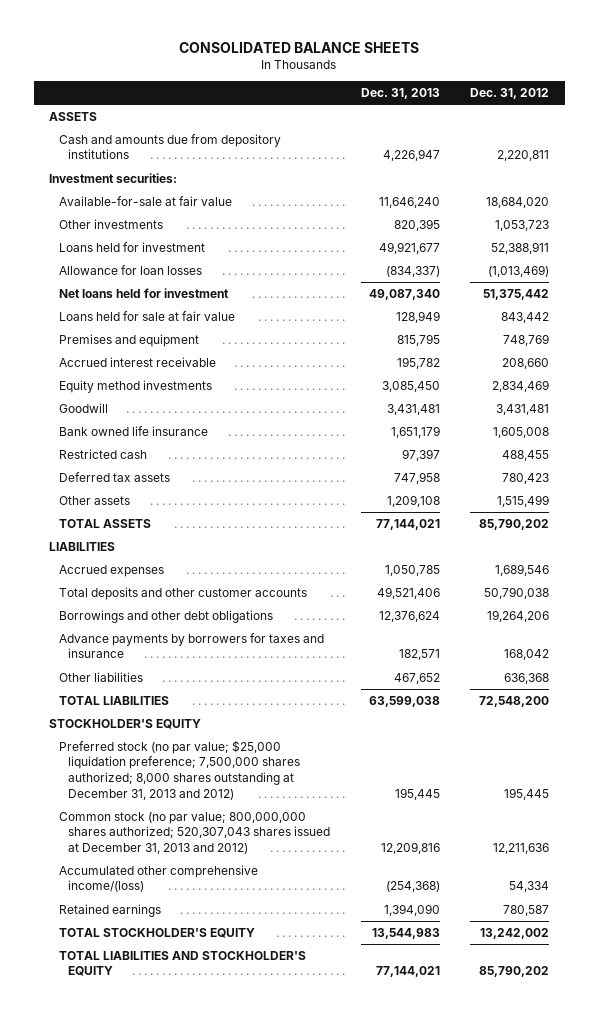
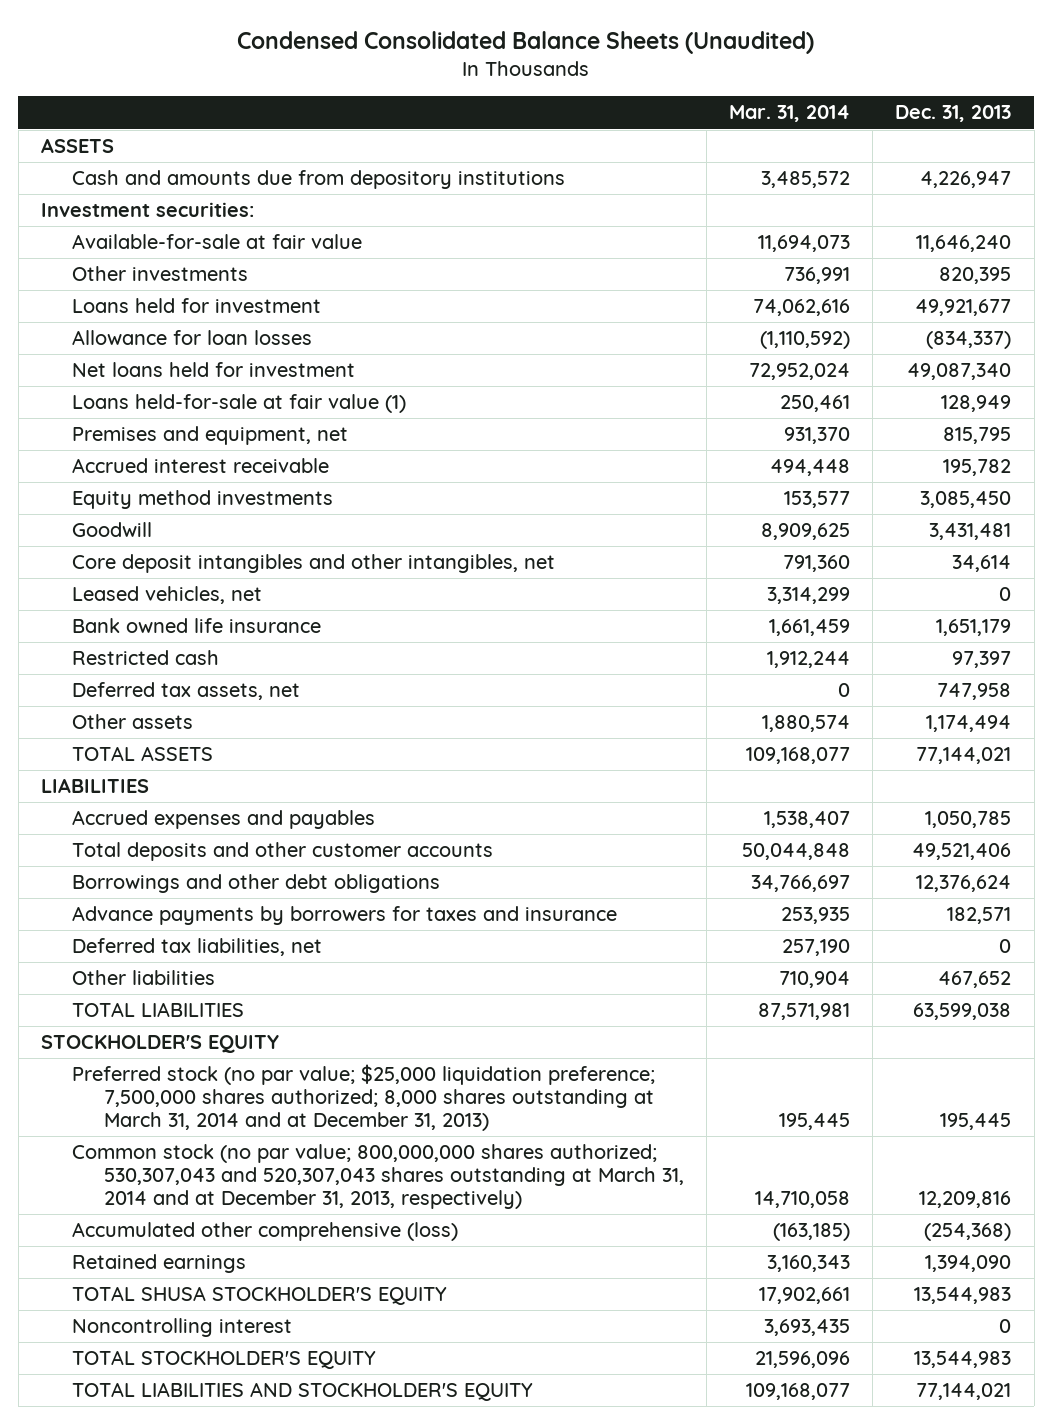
- CONSOLIDATED BALANCE SHEETS
+ Condensed Consolidated Balance Sheets (Unaudited)
- | Dec. 31, 2013 | Dec. 31, 2012
+ | Mar. 31, 2014 | Dec. 31, 2013
- Loans held for sale at fair value | 128,949 | 843,442
- Premises and equipment | 815,795 | 748,769
+ Loans held-for-sale at fair value (1) | 250,461 | 128,949
+ Premises and equipment, net | 931,370 | 815,795
+ Core deposit intangibles and other intangibles, net | 791,360 | 34,614
+ Leased vehicles, net | 3,314,299 | 0
- Deferred tax assets | 747,958 | 780,423
- Other assets | 1,209,108 | 1,515,499
+ Deferred tax assets, net | 0 | 747,958
+ Other assets | 1,880,574 | 1,174,494
- Accrued expenses | 1,050,785 | 1,689,546
+ Accrued expenses and payables | 1,538,407 | 1,050,785
+ Deferred tax liabilities, net | 257,190 | 0
- Preferred stock (no par value; $25,000 liquidation preference; 7,500,000 shares authorized; 8,000 shares outstanding at December 31, 2013 and 2012) | 195,445 | 195,445
- Common stock (no par value; 800,000,000 shares authorized; 520,307,043 shares issued at December 31, 2013 and 2012) | 12,209,816 | 12,211,636
- Accumulated other comprehensive income/(loss) | (254,368) | 54,334
+ Preferred stock (no par value; $25,000 liquidation preference; 7,500,000 shares authorized; 8,000 shares outstanding at March 31, 2014 and at December 31, 2013) | 195,445 | 195,445
+ Common stock (no par value; 800,000,000 shares authorized; 530,307,043 and 520,307,043 shares outstanding at March 31, 2014 and at December 31, 2013, respectively) | 14,710,058 | 12,209,816
+ Accumulated other comprehensive (loss) | (163,185) | (254,368)
+ TOTAL SHUSA STOCKHOLDER'S EQUITY | 17,902,661 | 13,544,983
+ Noncontrolling interest | 3,693,435 | 0

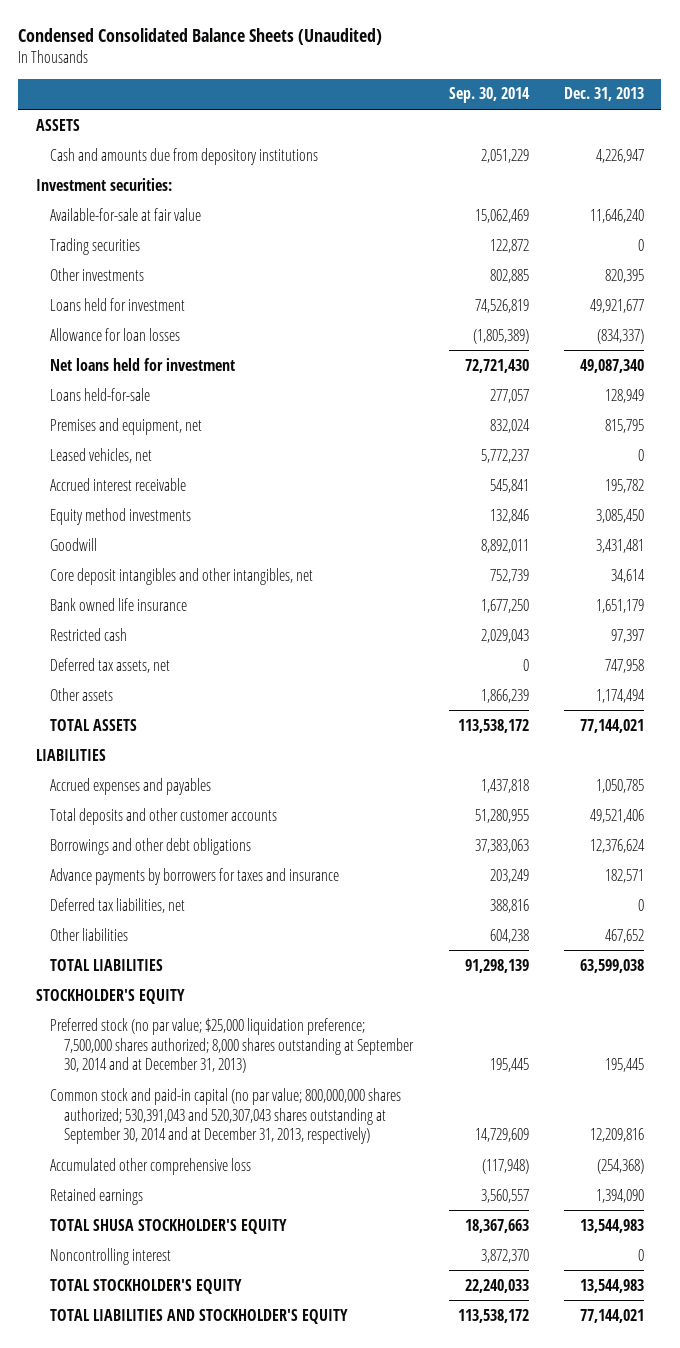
- | Mar. 31, 2014 | Dec. 31, 2013
+ | Sep. 30, 2014 | Dec. 31, 2013
+ Trading securities | 122,872 | 0
- Loans held-for-sale at fair value (1) | 250,461 | 128,949
+ Loans held-for-sale | 277,057 | 128,949
moved up: Leased vehicles, net | 5,772,237 | 0
- Preferred stock (no par value; $25,000 liquidation preference; 7,500,000 shares authorized; 8,000 shares outstanding at March 31, 2014 and at December 31, 2013) | 195,445 | 195,445
- Common stock (no par value; 800,000,000 shares authorized; 530,307,043 and 520,307,043 shares outstanding at March 31, 2014 and at December 31, 2013, respectively) | 14,710,058 | 12,209,816
- Accumulated other comprehensive (loss) | (163,185) | (254,368)
+ Preferred stock (no par value; $25,000 liquidation preference; 7,500,000 shares authorized; 8,000 shares outstanding at September 30, 2014 and at December 31, 2013) | 195,445 | 195,445
+ Common stock and paid-in capital (no par value; 800,000,000 shares authorized; 530,391,043 and 520,307,043 shares outstanding at September 30, 2014 and at December 31, 2013, respectively) | 14,729,609 | 12,209,816
+ Accumulated other comprehensive loss | (117,948) | (254,368)

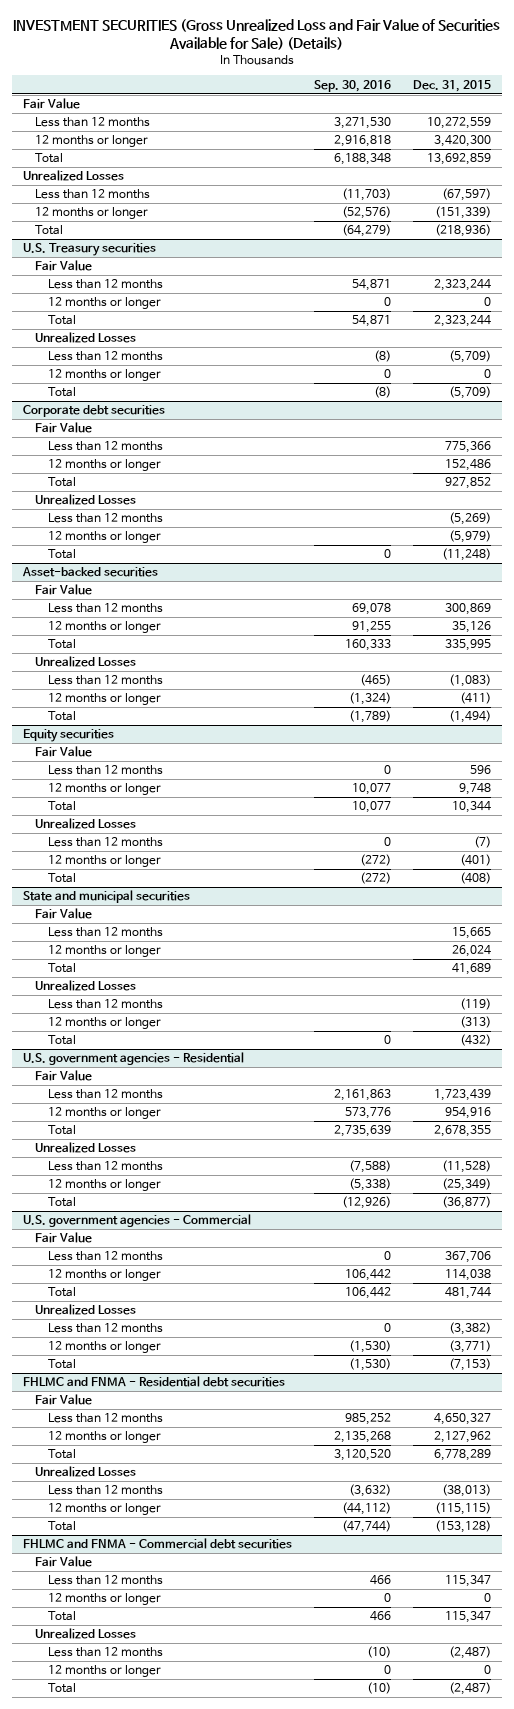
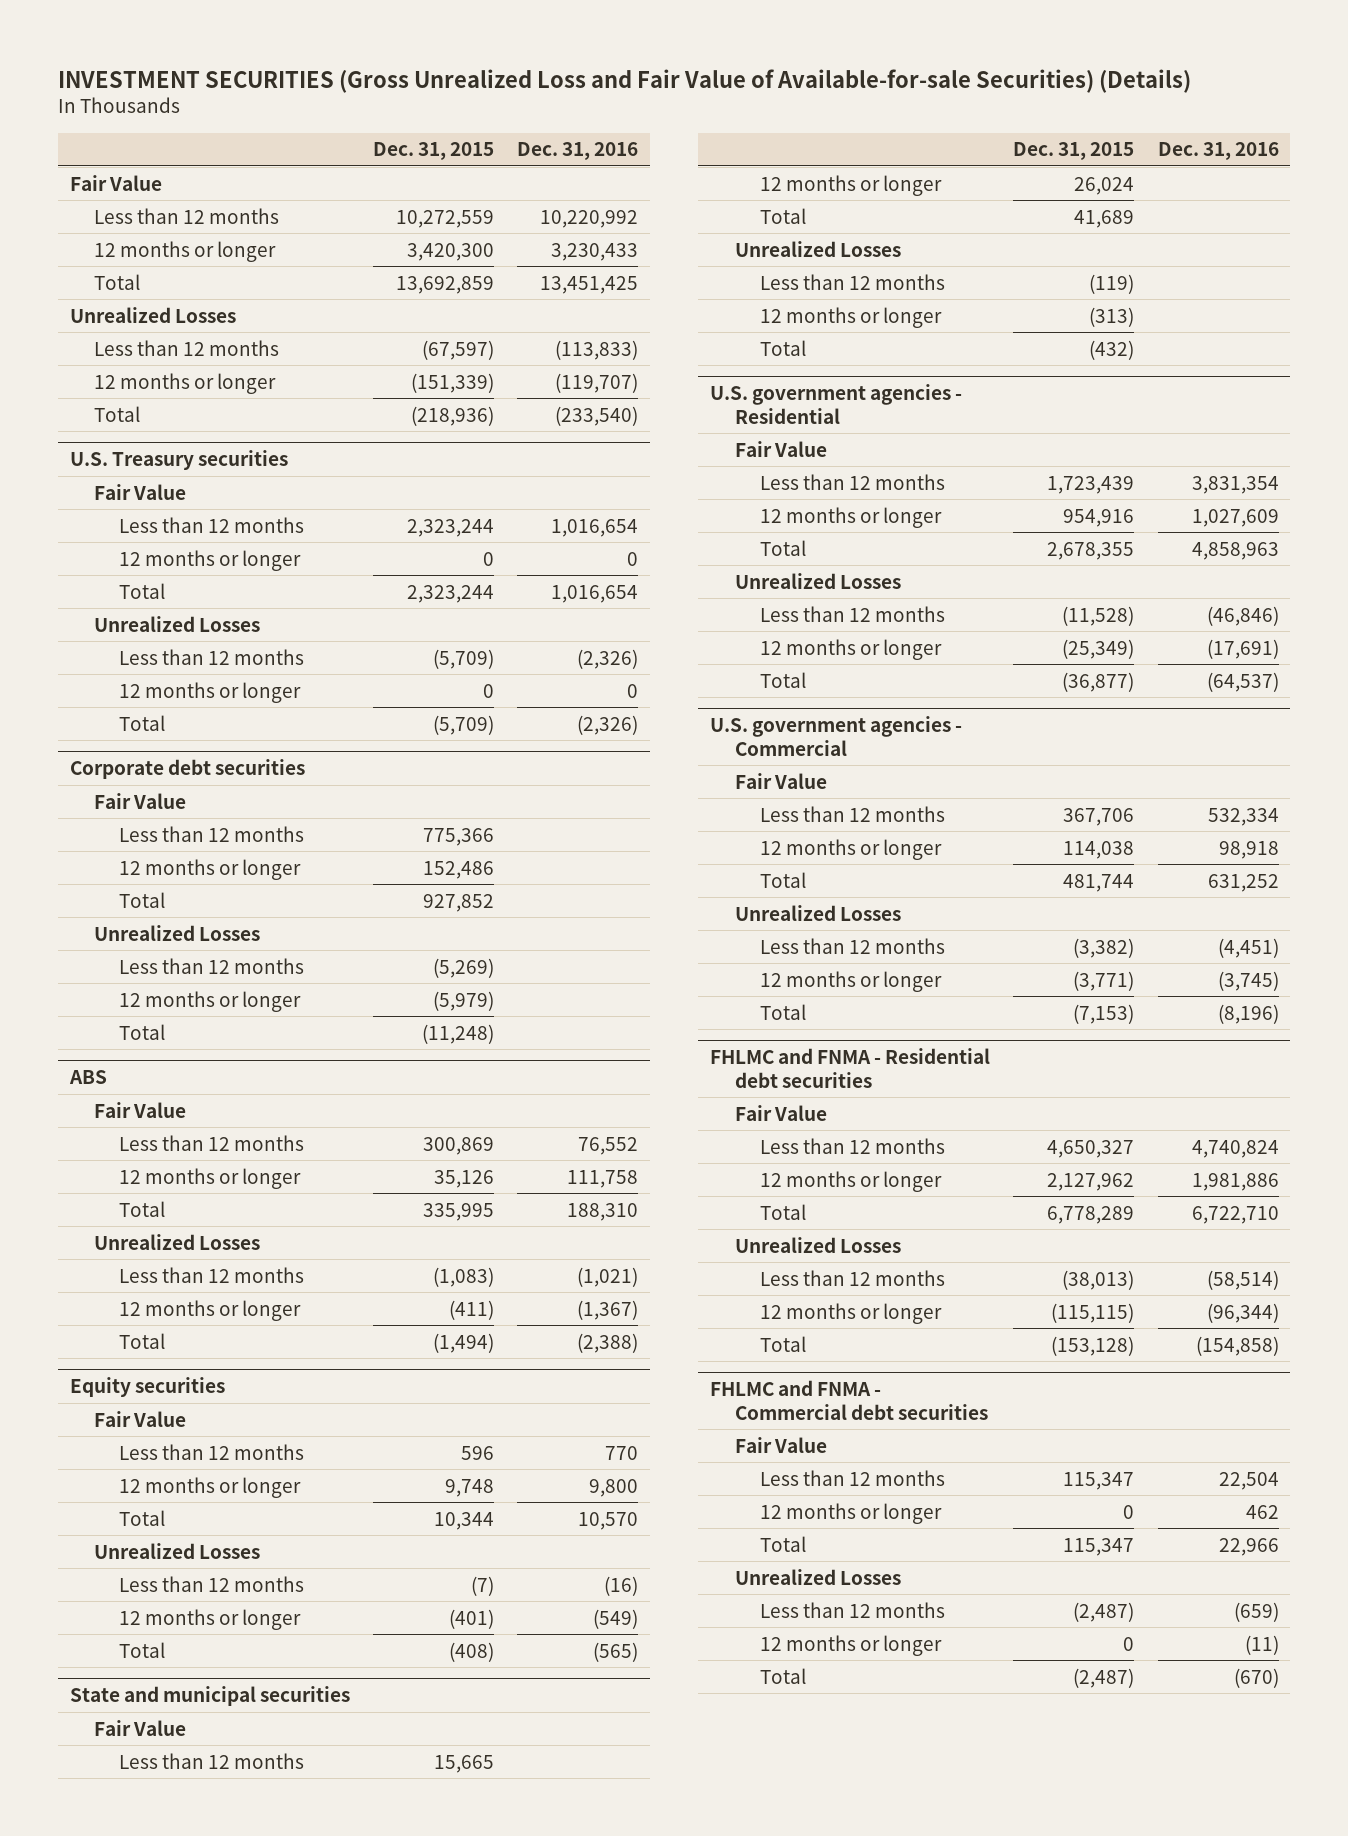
- INVESTMENT SECURITIES (Gross Unrealized Loss and Fair Value of Securities Available for Sale) (Details)
+ INVESTMENT SECURITIES (Gross Unrealized Loss and Fair Value of Available-for-sale Securities) (Details)
- | Sep. 30, 2016 | Dec. 31, 2015
+ | Dec. 31, 2015 | Dec. 31, 2016
- Asset-backed securities
+ ABS

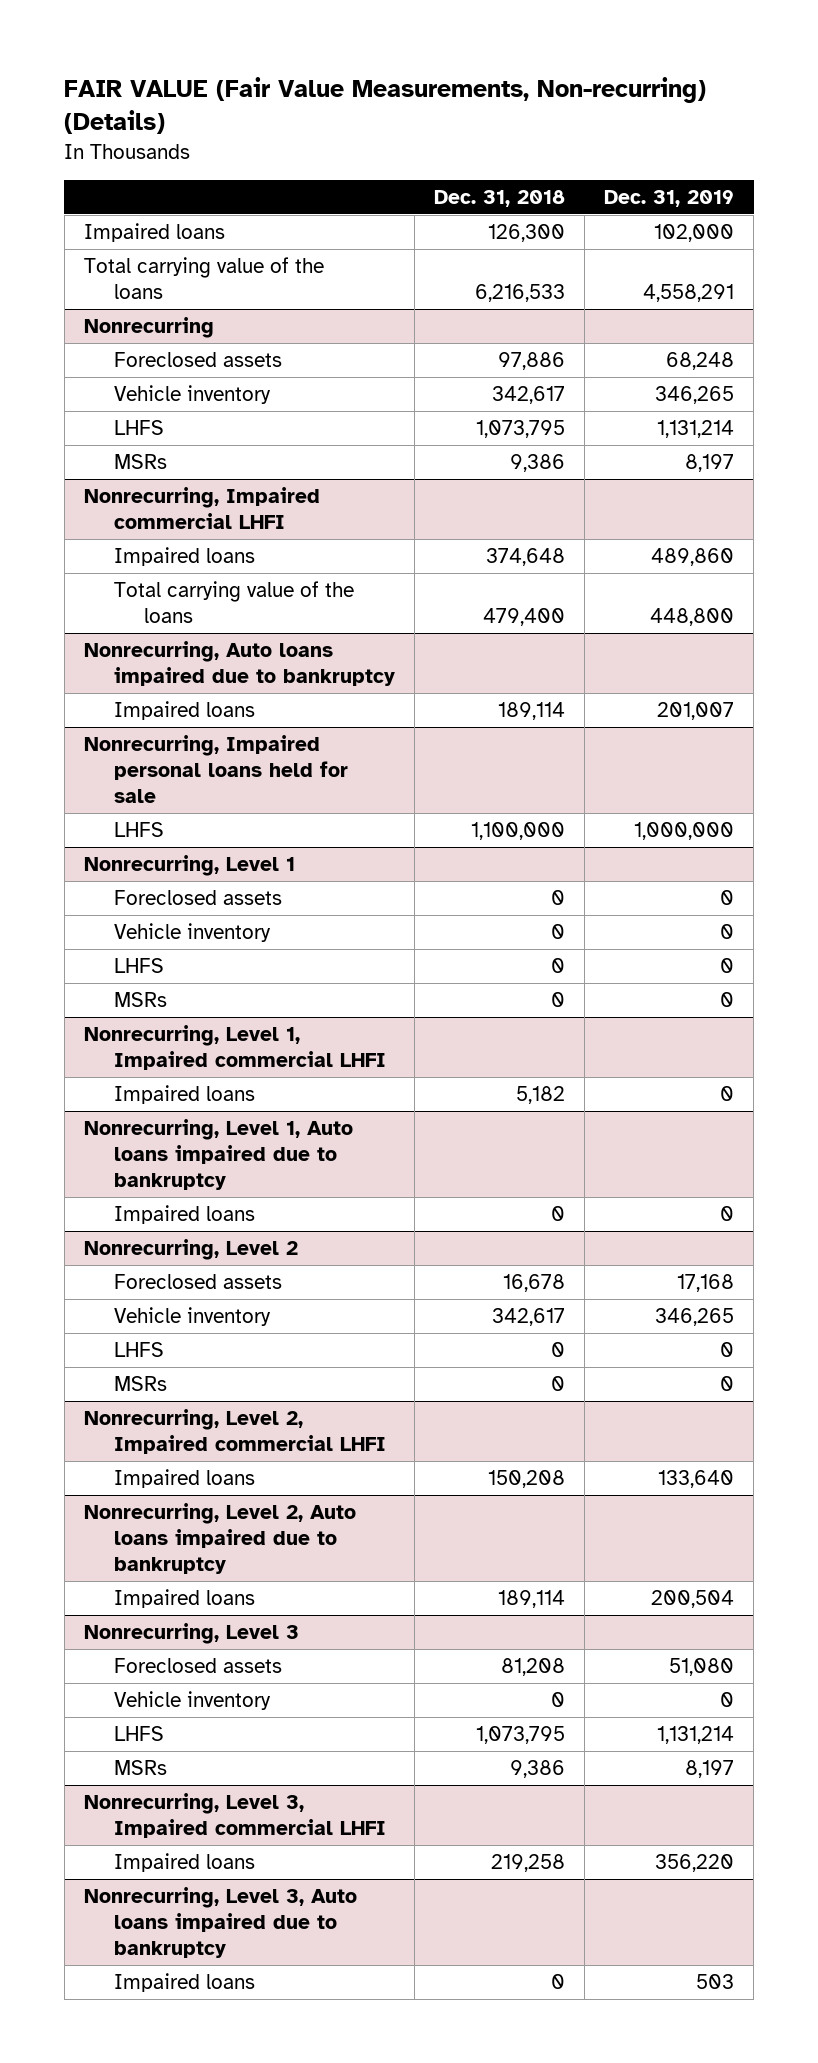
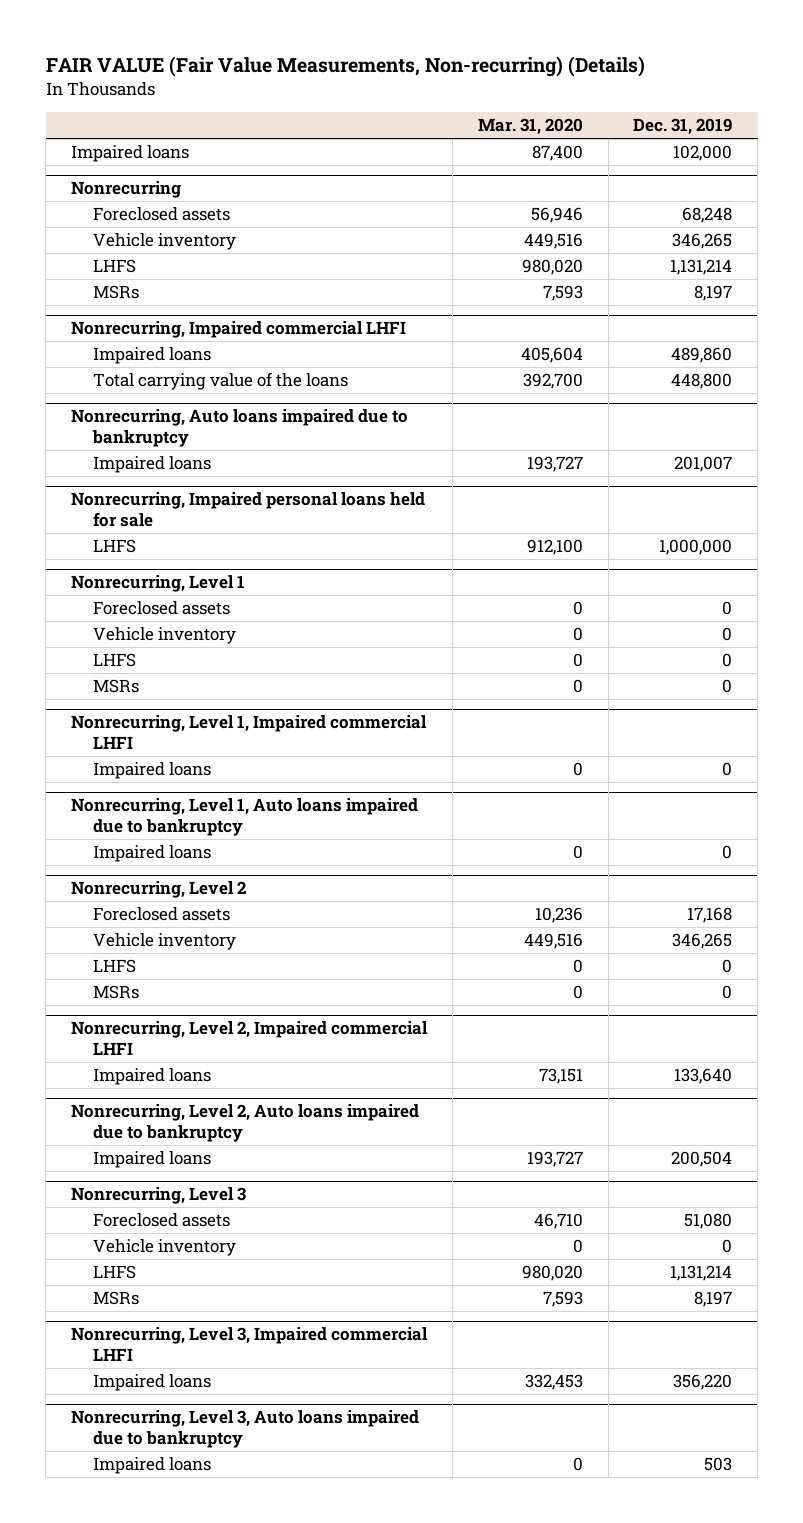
- | Dec. 31, 2018 | Dec. 31, 2019
+ | Mar. 31, 2020 | Dec. 31, 2019
- Total carrying value of the loans | 6,216,533 | 4,558,291

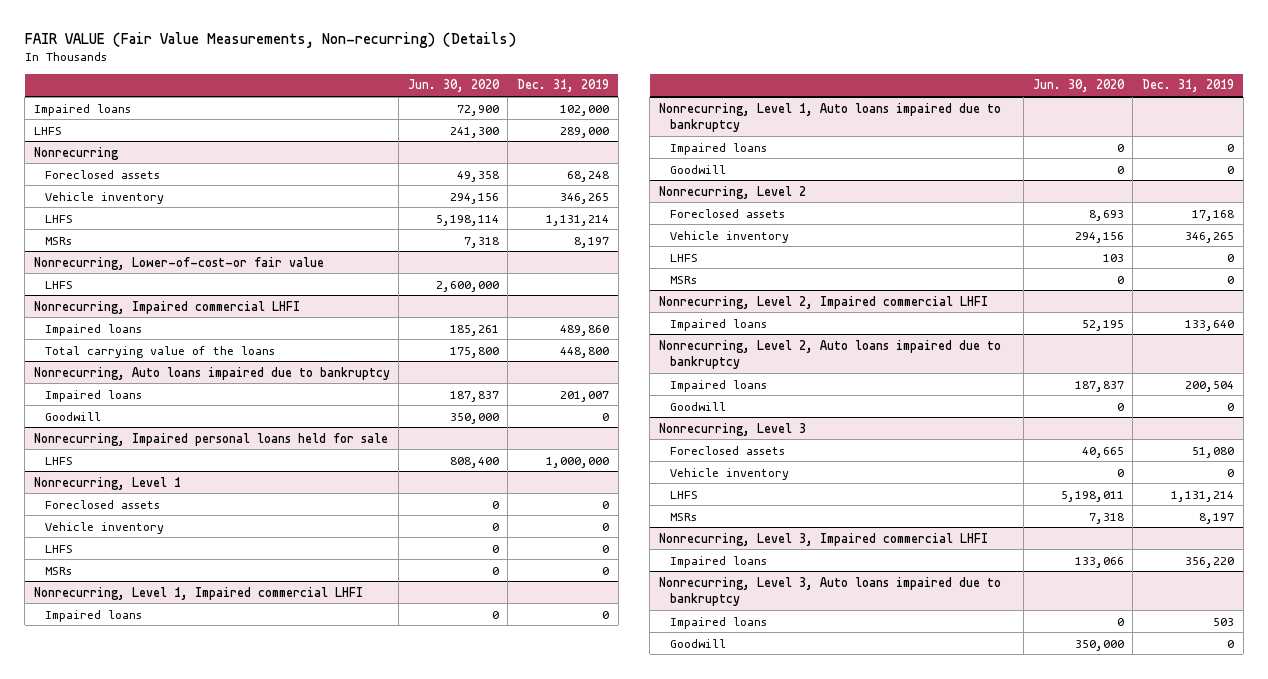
- | Mar. 31, 2020 | Dec. 31, 2019
+ | Jun. 30, 2020 | Dec. 31, 2019
+ LHFS | 241,300 | 289,000
+ Nonrecurring, Lower-of-cost-or fair value
+ LHFS | 2,600,000 |
@ Nonrecurring, Auto loans impaired due to bankruptcy
+ Goodwill | 350,000 | 0
@ Nonrecurring, Level 1, Auto loans impaired due to bankruptcy
+ Goodwill | 0 | 0
@ Nonrecurring, Level 2, Auto loans impaired due to bankruptcy
+ Goodwill | 0 | 0
@ Nonrecurring, Level 3, Auto loans impaired due to bankruptcy
+ Goodwill | 350,000 | 0

